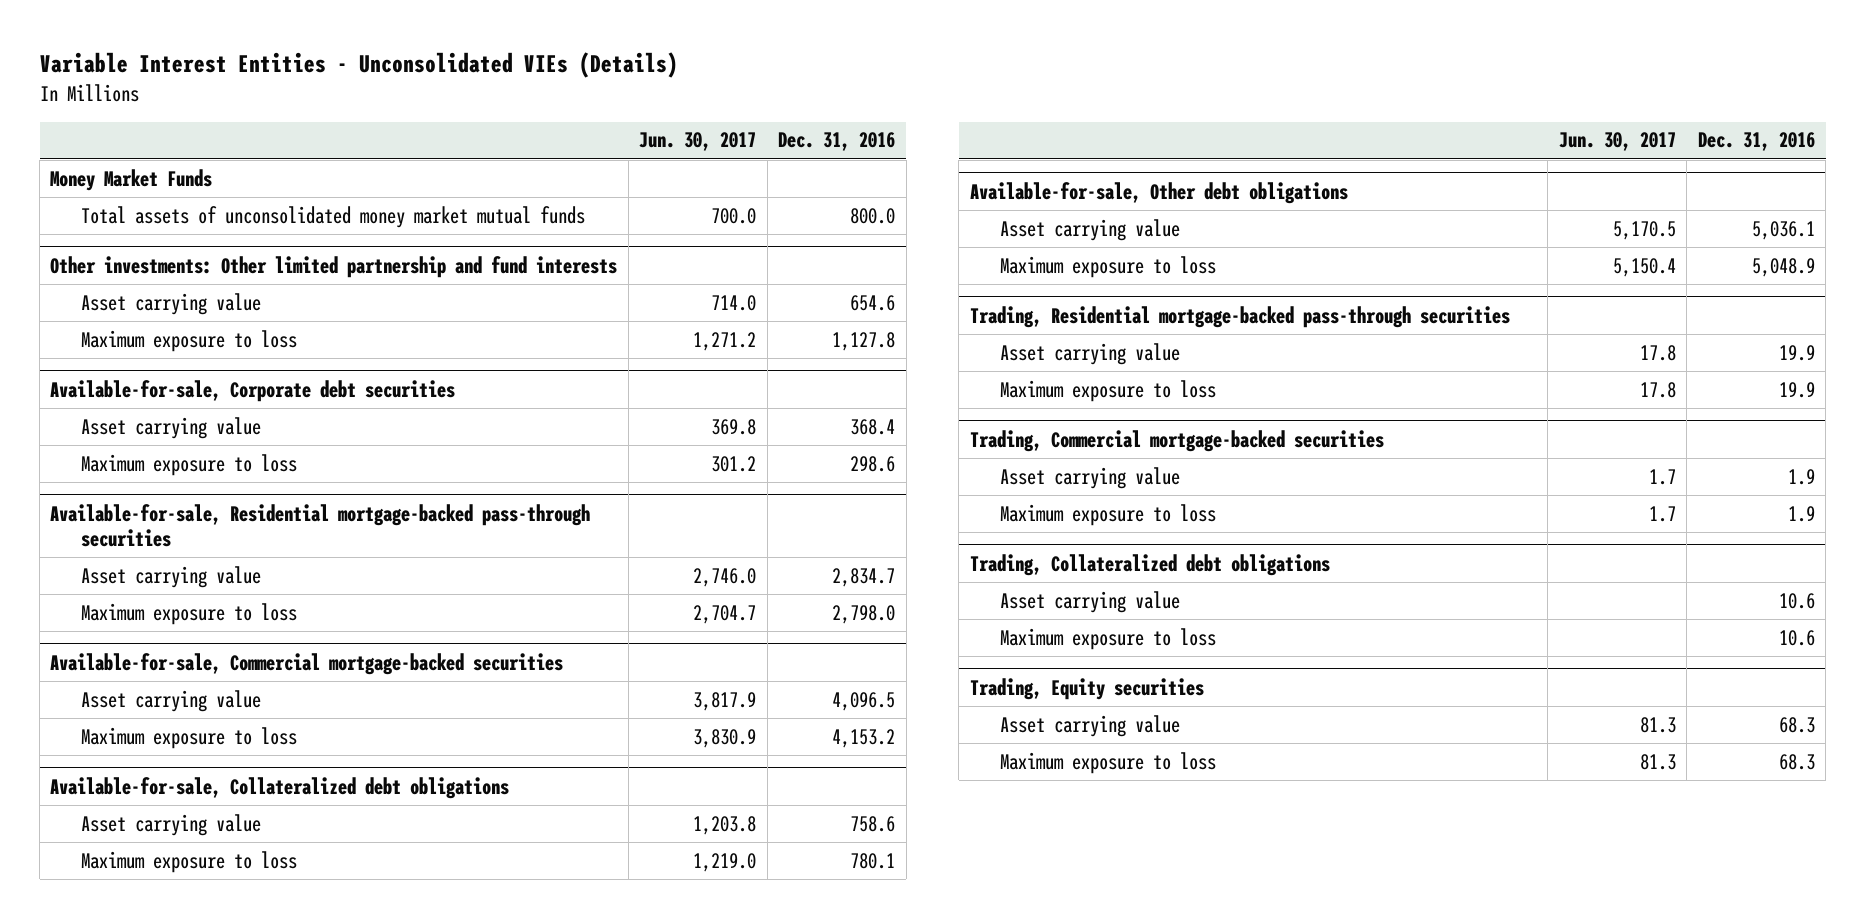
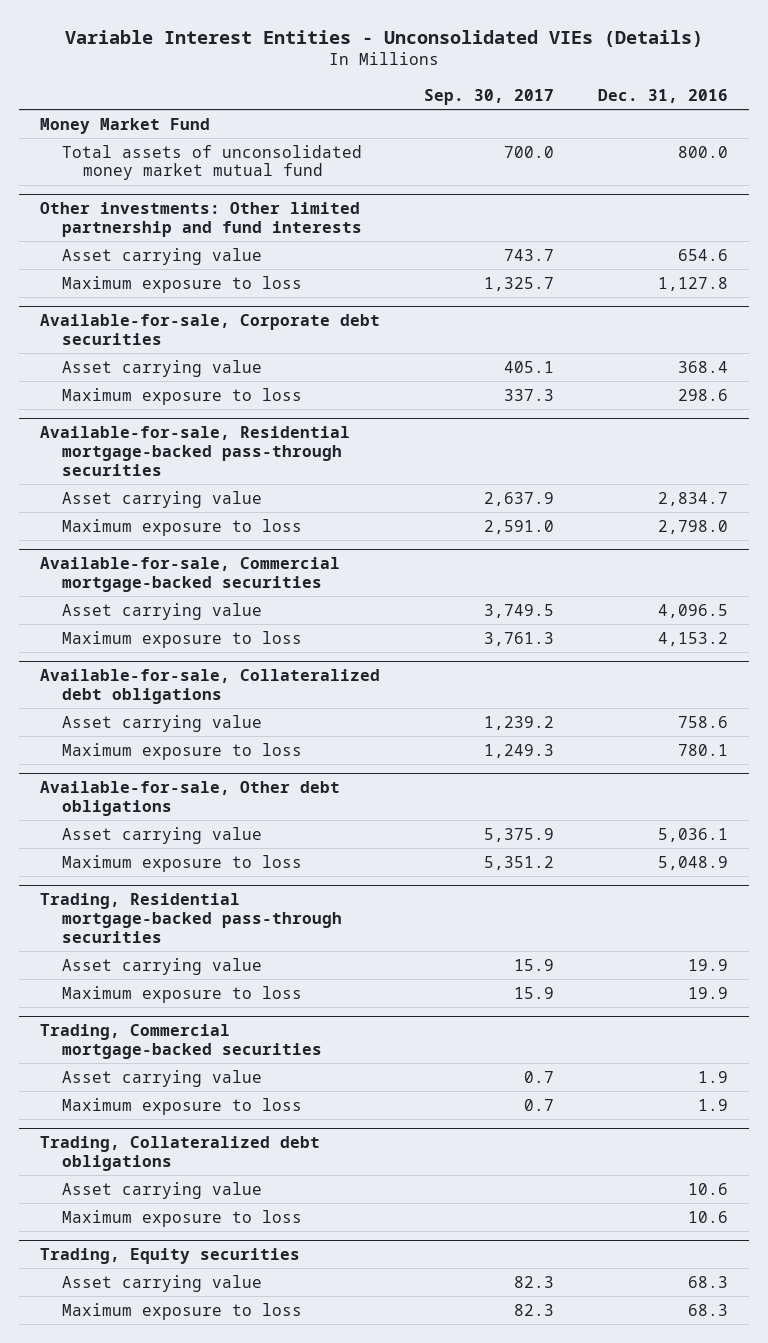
- | Jun. 30, 2017 | Dec. 31, 2016
+ | Sep. 30, 2017 | Dec. 31, 2016
- Money Market Funds
- Total assets of unconsolidated money market mutual funds | 700.0 | 800.0
+ Money Market Fund
+ Total assets of unconsolidated money market mutual fund | 700.0 | 800.0

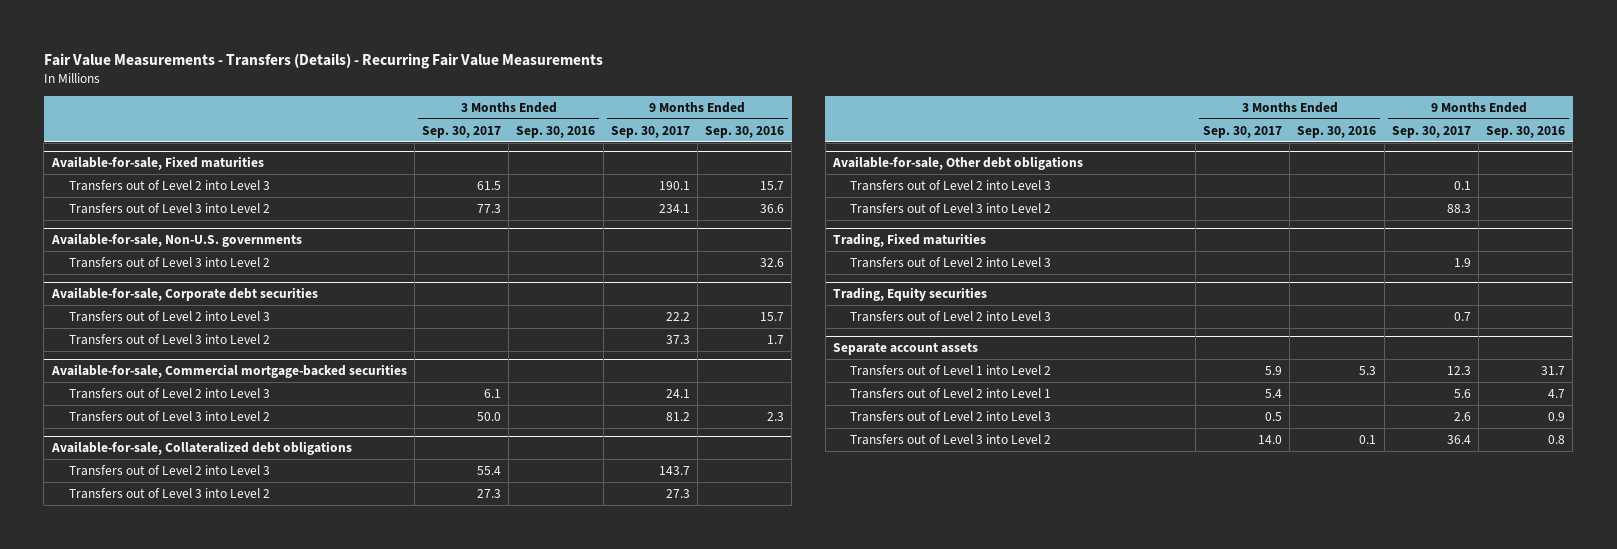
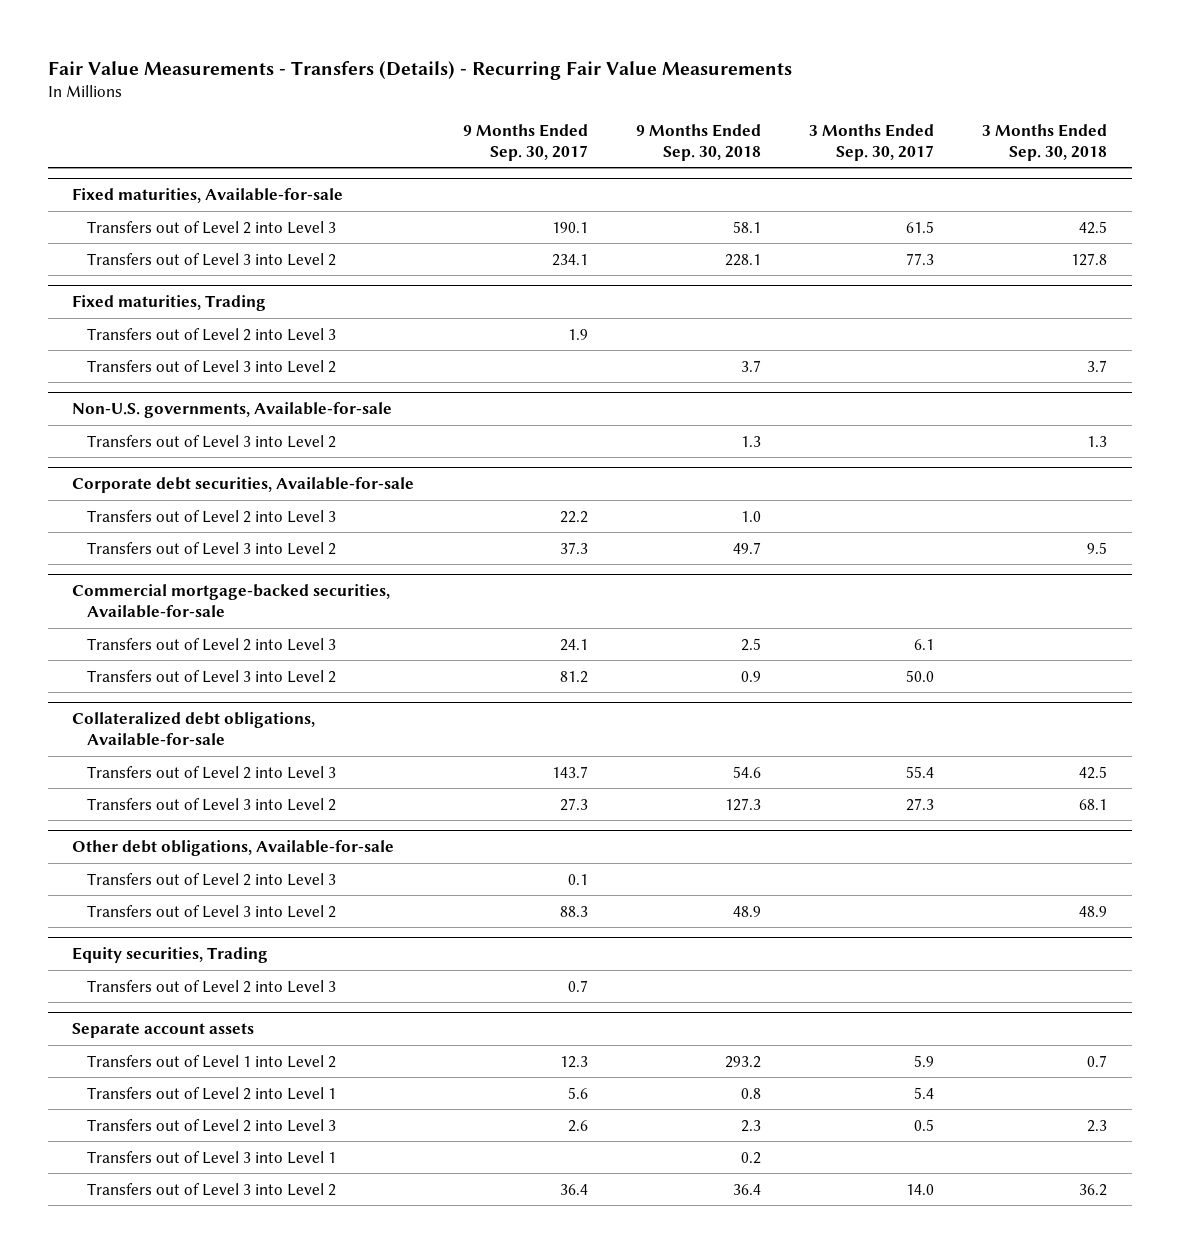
- | 3 Months Ended Sep. 30, 2017 | 3 Months Ended Sep. 30, 2016 | 9 Months Ended Sep. 30, 2017 | 9 Months Ended Sep. 30, 2016
+ | 9 Months Ended Sep. 30, 2017 | 9 Months Ended Sep. 30, 2018 | 3 Months Ended Sep. 30, 2017 | 3 Months Ended Sep. 30, 2018
- Available-for-sale, Fixed maturities
+ Fixed maturities, Available-for-sale
- Available-for-sale, Non-U.S. governments
+ Fixed maturities, Trading
+ Transfers out of Level 2 into Level 3 | 1.9 | | |
- Available-for-sale, Corporate debt securities
+ Non-U.S. governments, Available-for-sale
+ Transfers out of Level 3 into Level 2 | | 1.3 | | 1.3
+ Corporate debt securities, Available-for-sale
- Available-for-sale, Commercial mortgage-backed securities
+ Commercial mortgage-backed securities, Available-for-sale
- Available-for-sale, Collateralized debt obligations
+ Collateralized debt obligations, Available-for-sale
- Available-for-sale, Other debt obligations
+ Other debt obligations, Available-for-sale
- Trading, Fixed maturities
- Transfers out of Level 2 into Level 3 | | | 1.9 |
- Trading, Equity securities
+ Equity securities, Trading
@ Separate account assets
+ Transfers out of Level 3 into Level 1 | | 0.2 | |

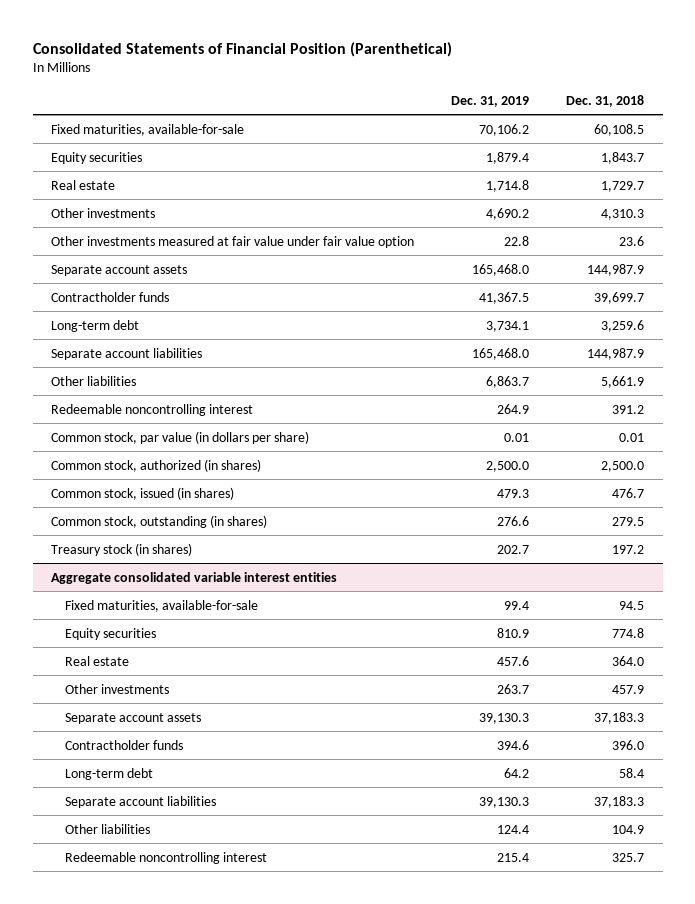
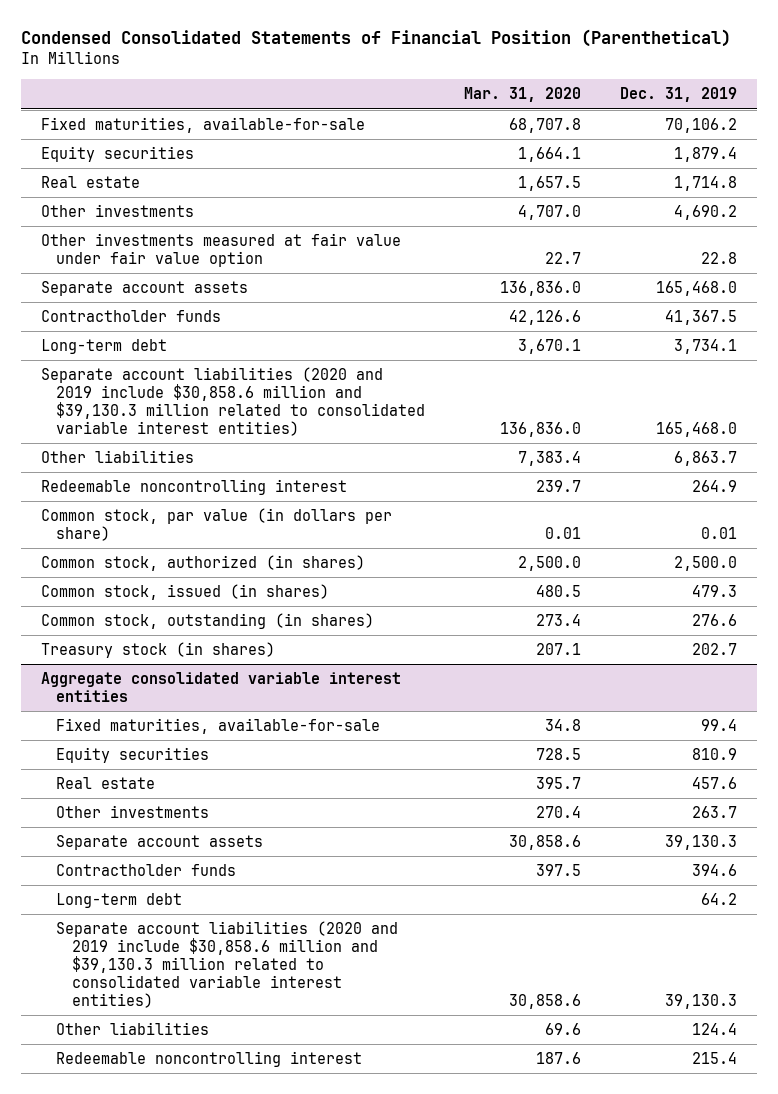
- Consolidated Statements of Financial Position (Parenthetical)
+ Condensed Consolidated Statements of Financial Position (Parenthetical)
- | Dec. 31, 2019 | Dec. 31, 2018
+ | Mar. 31, 2020 | Dec. 31, 2019
- Separate account liabilities | 165,468.0 | 144,987.9
+ Separate account liabilities (2020 and 2019 include $30,858.6 million and $39,130.3 million related to consolidated variable interest entities) | 136,836.0 | 165,468.0
@ Aggregate consolidated variable interest entities
- Separate account liabilities | 39,130.3 | 37,183.3
+ Separate account liabilities (2020 and 2019 include $30,858.6 million and $39,130.3 million related to consolidated variable interest entities) | 30,858.6 | 39,130.3

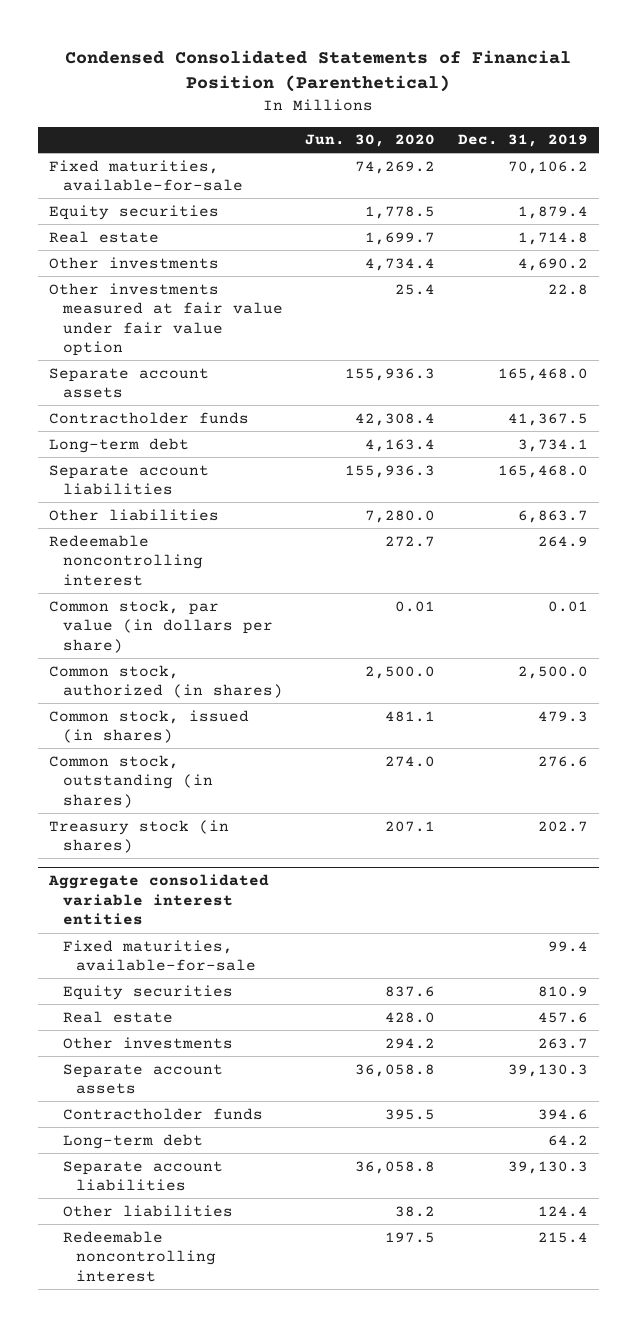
- | Mar. 31, 2020 | Dec. 31, 2019
+ | Jun. 30, 2020 | Dec. 31, 2019
- Separate account liabilities (2020 and 2019 include $30,858.6 million and $39,130.3 million related to consolidated variable interest entities) | 136,836.0 | 165,468.0
+ Separate account liabilities | 155,936.3 | 165,468.0
@ Aggregate consolidated variable interest entities
- Separate account liabilities (2020 and 2019 include $30,858.6 million and $39,130.3 million related to consolidated variable interest entities) | 30,858.6 | 39,130.3
+ Separate account liabilities | 36,058.8 | 39,130.3

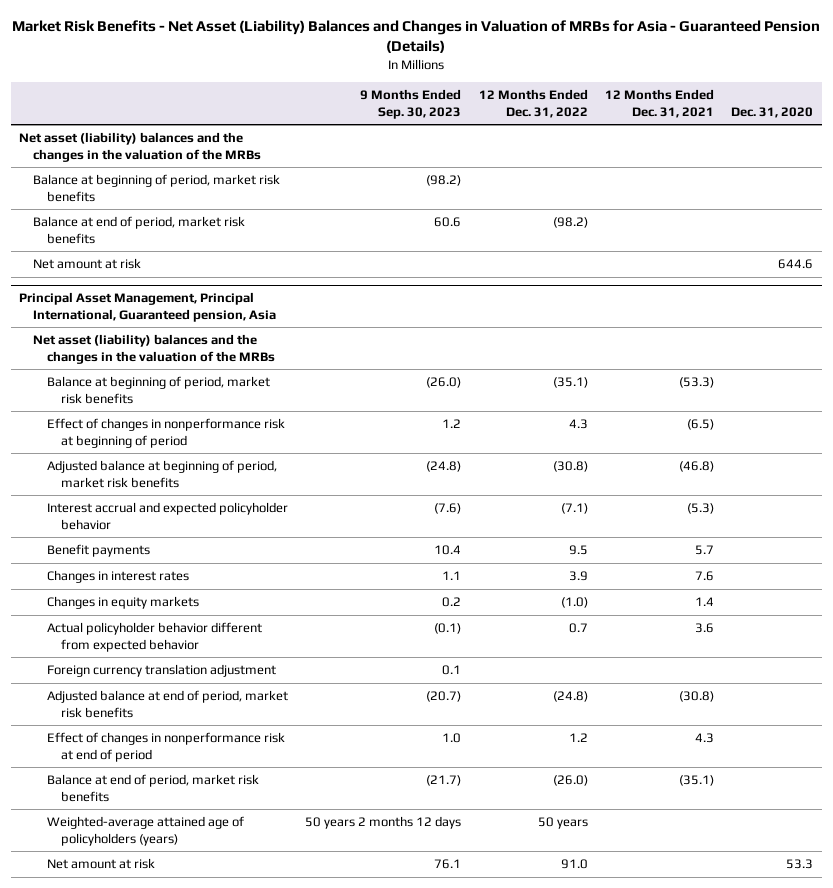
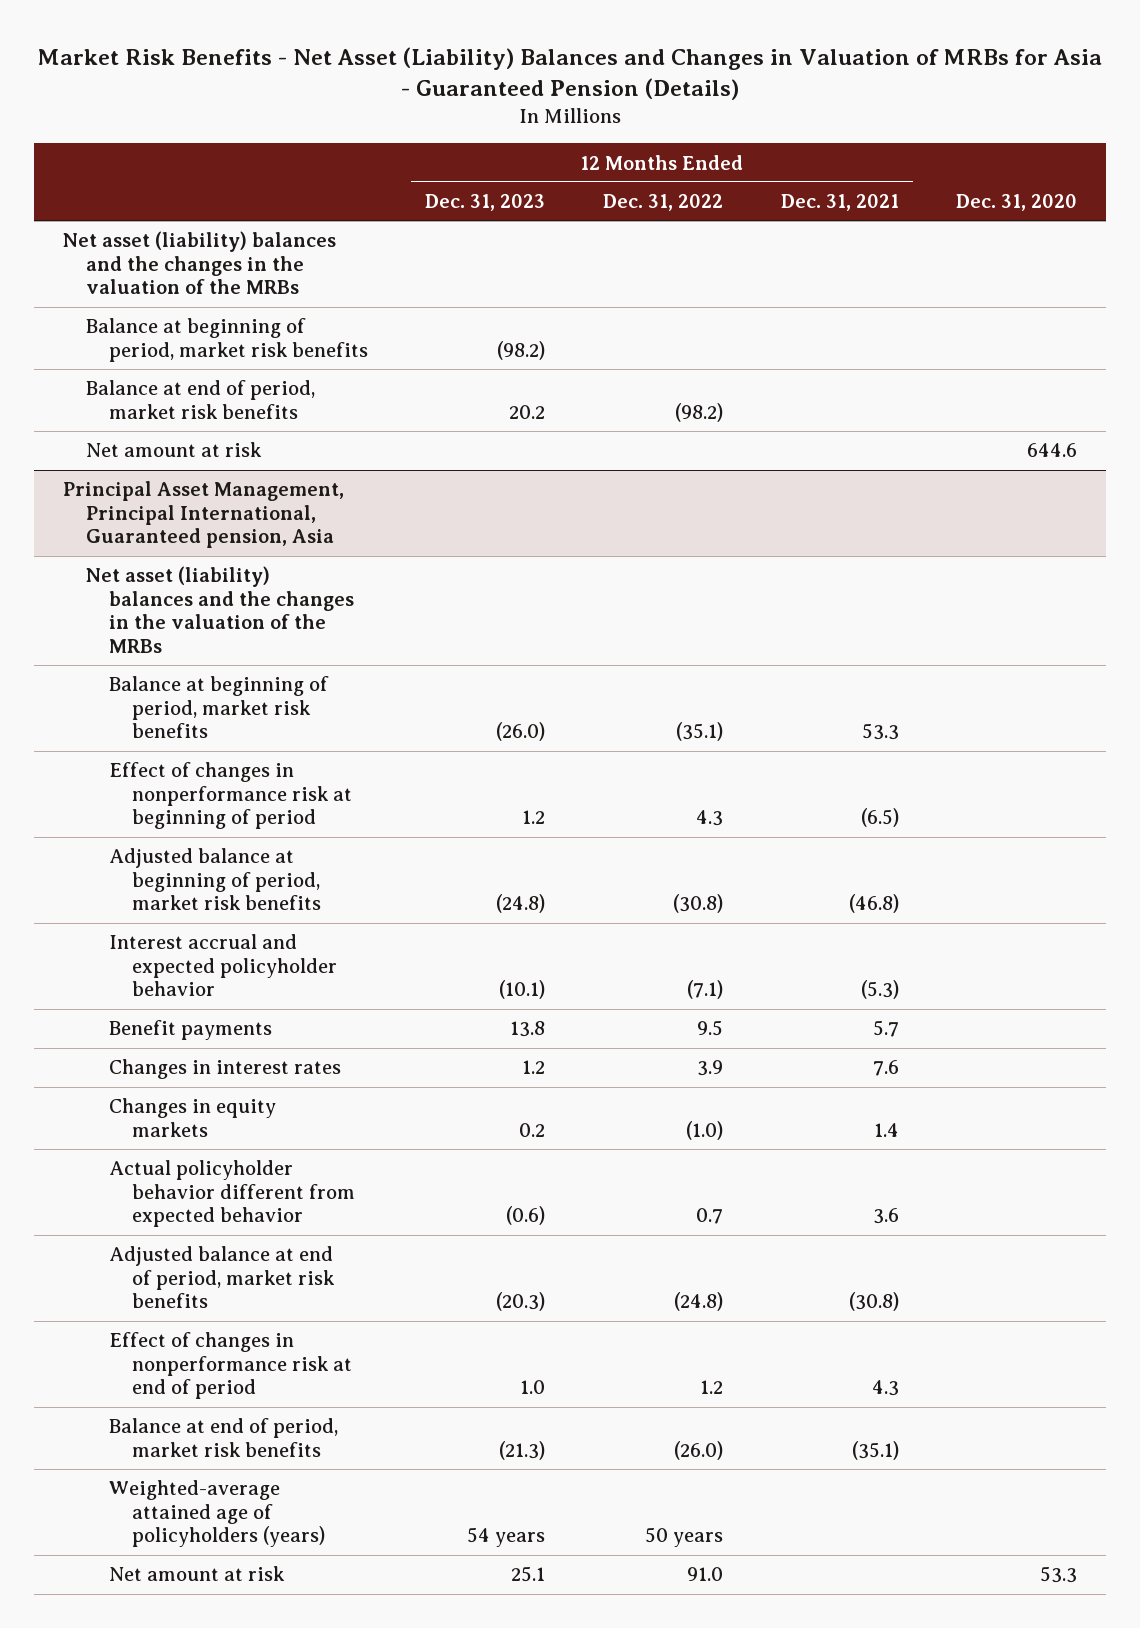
- | 9 Months Ended Sep. 30, 2023 | 12 Months Ended Dec. 31, 2022 | 12 Months Ended Dec. 31, 2021 | Dec. 31, 2020
+ | 12 Months Ended Dec. 31, 2023 | 12 Months Ended Dec. 31, 2022 | 12 Months Ended Dec. 31, 2021 | Dec. 31, 2020
@ Principal Asset Management, Principal International, Guaranteed pension, Asia
- Balance at beginning of period, market risk benefits | (26.0) | (35.1) | (53.3) |
+ Balance at beginning of period, market risk benefits | (26.0) | (35.1) | 53.3 |
- Foreign currency translation adjustment | 0.1 | | |

